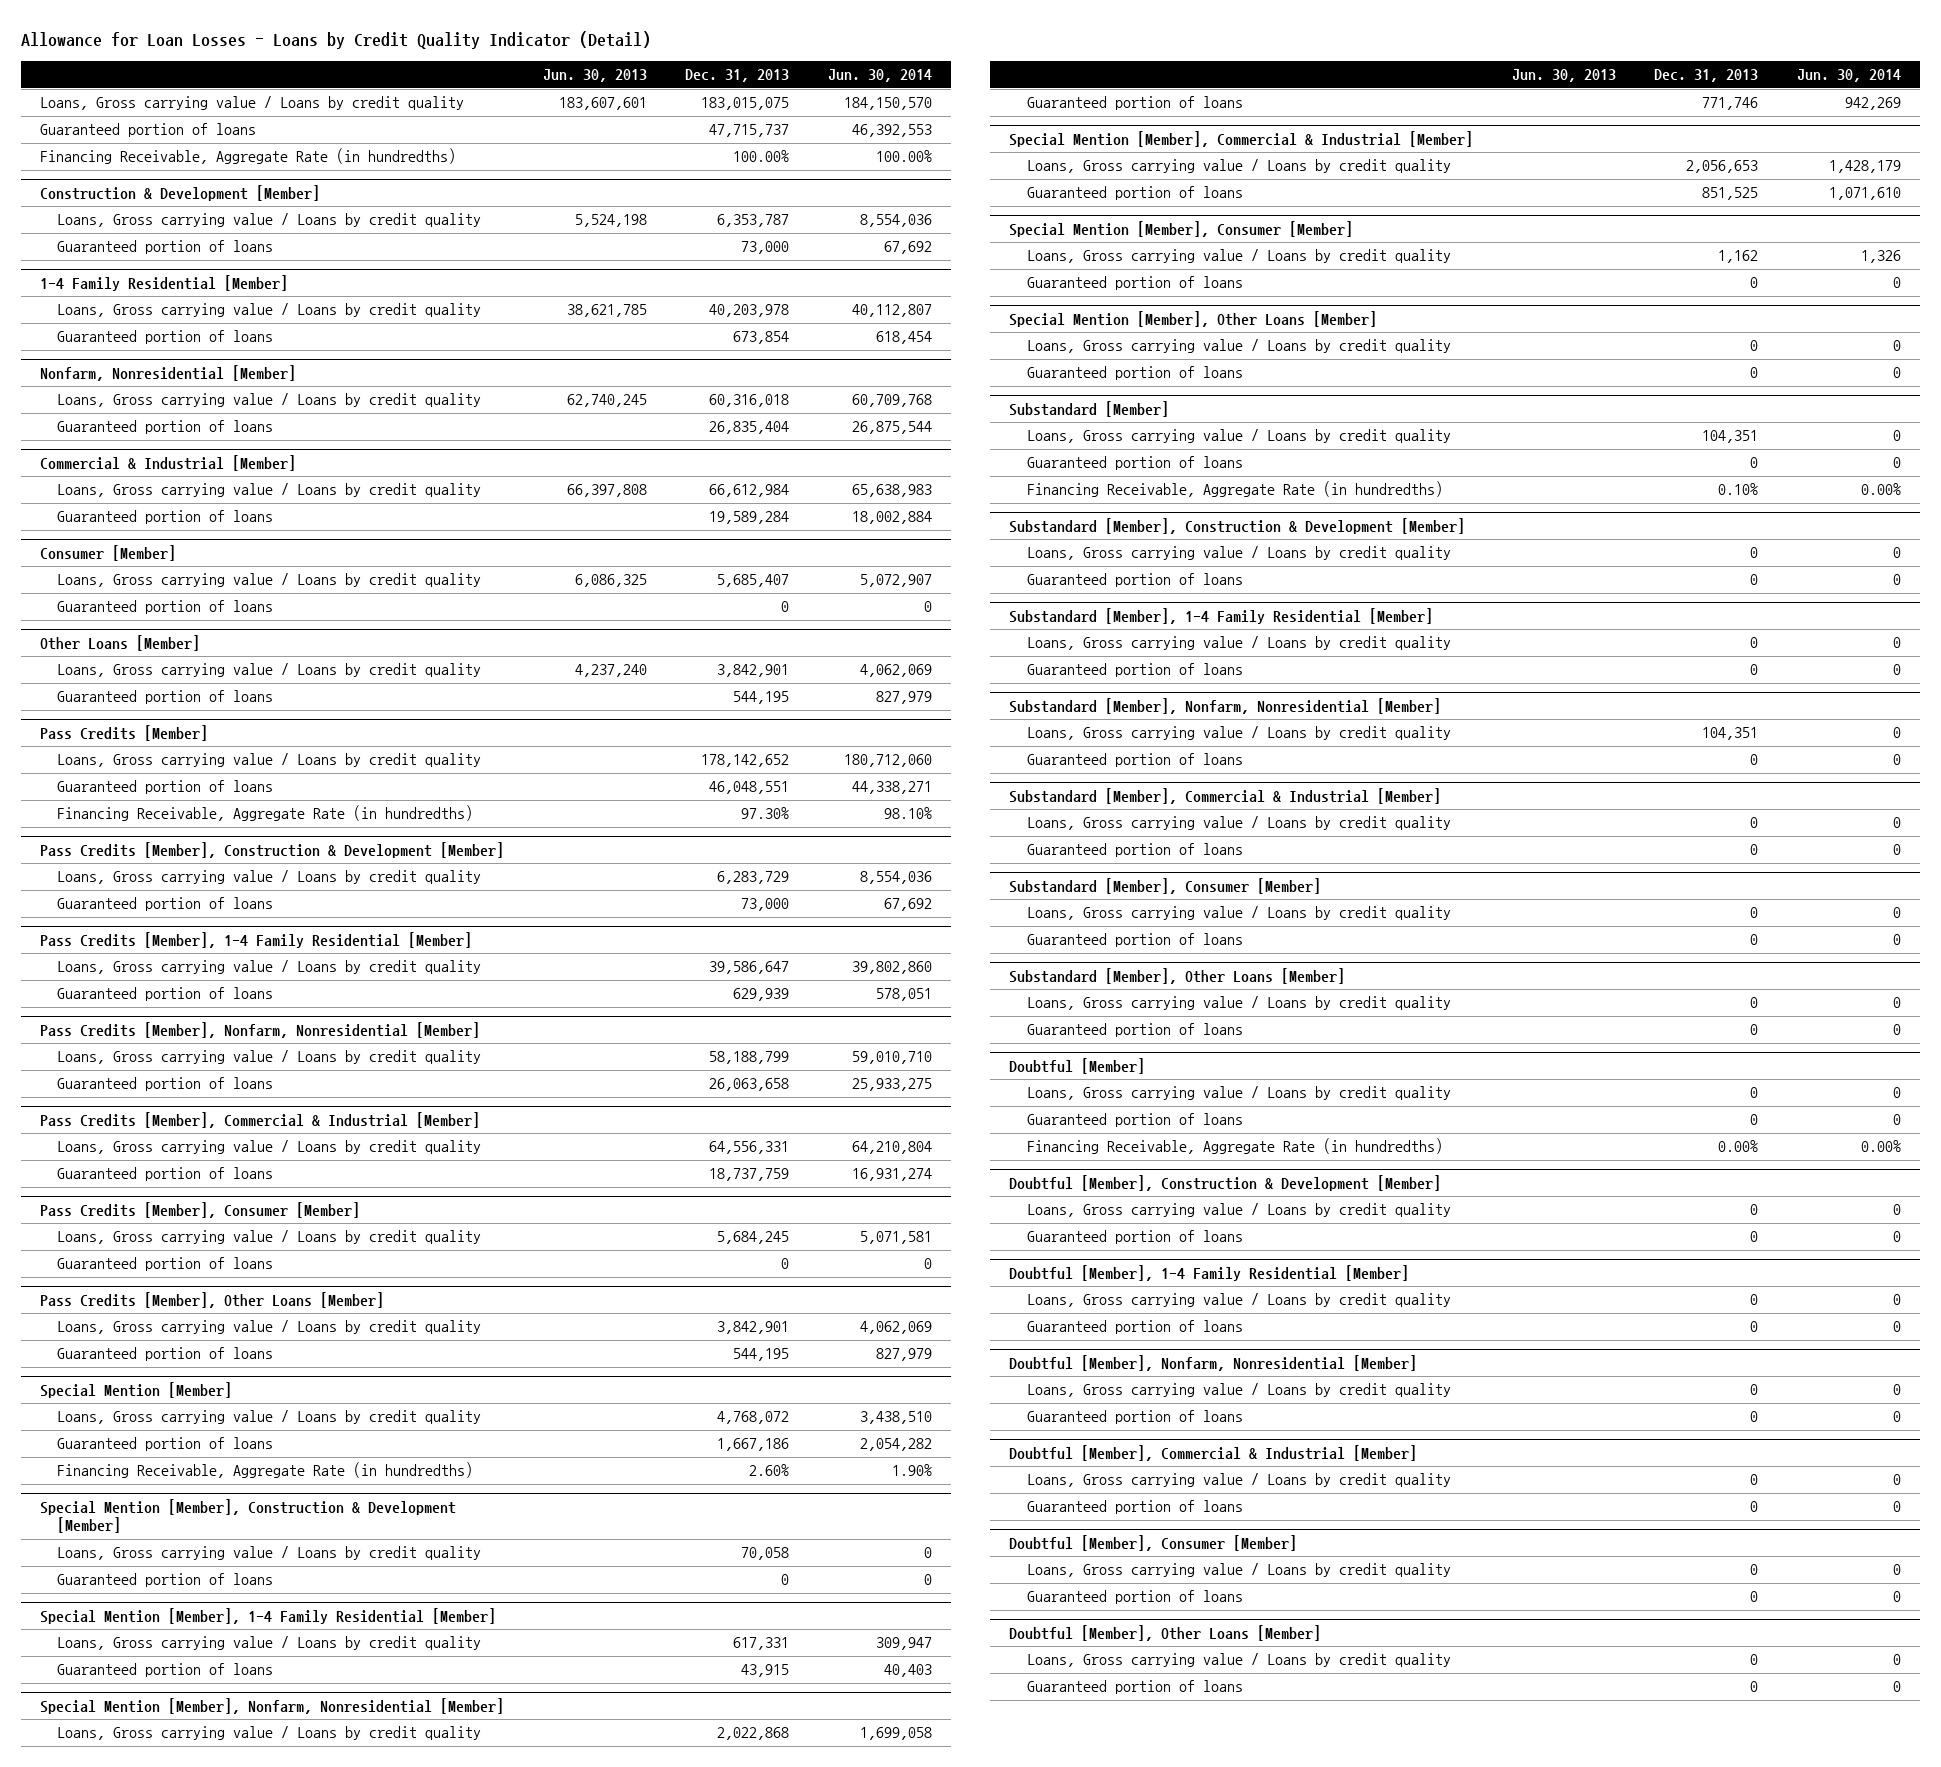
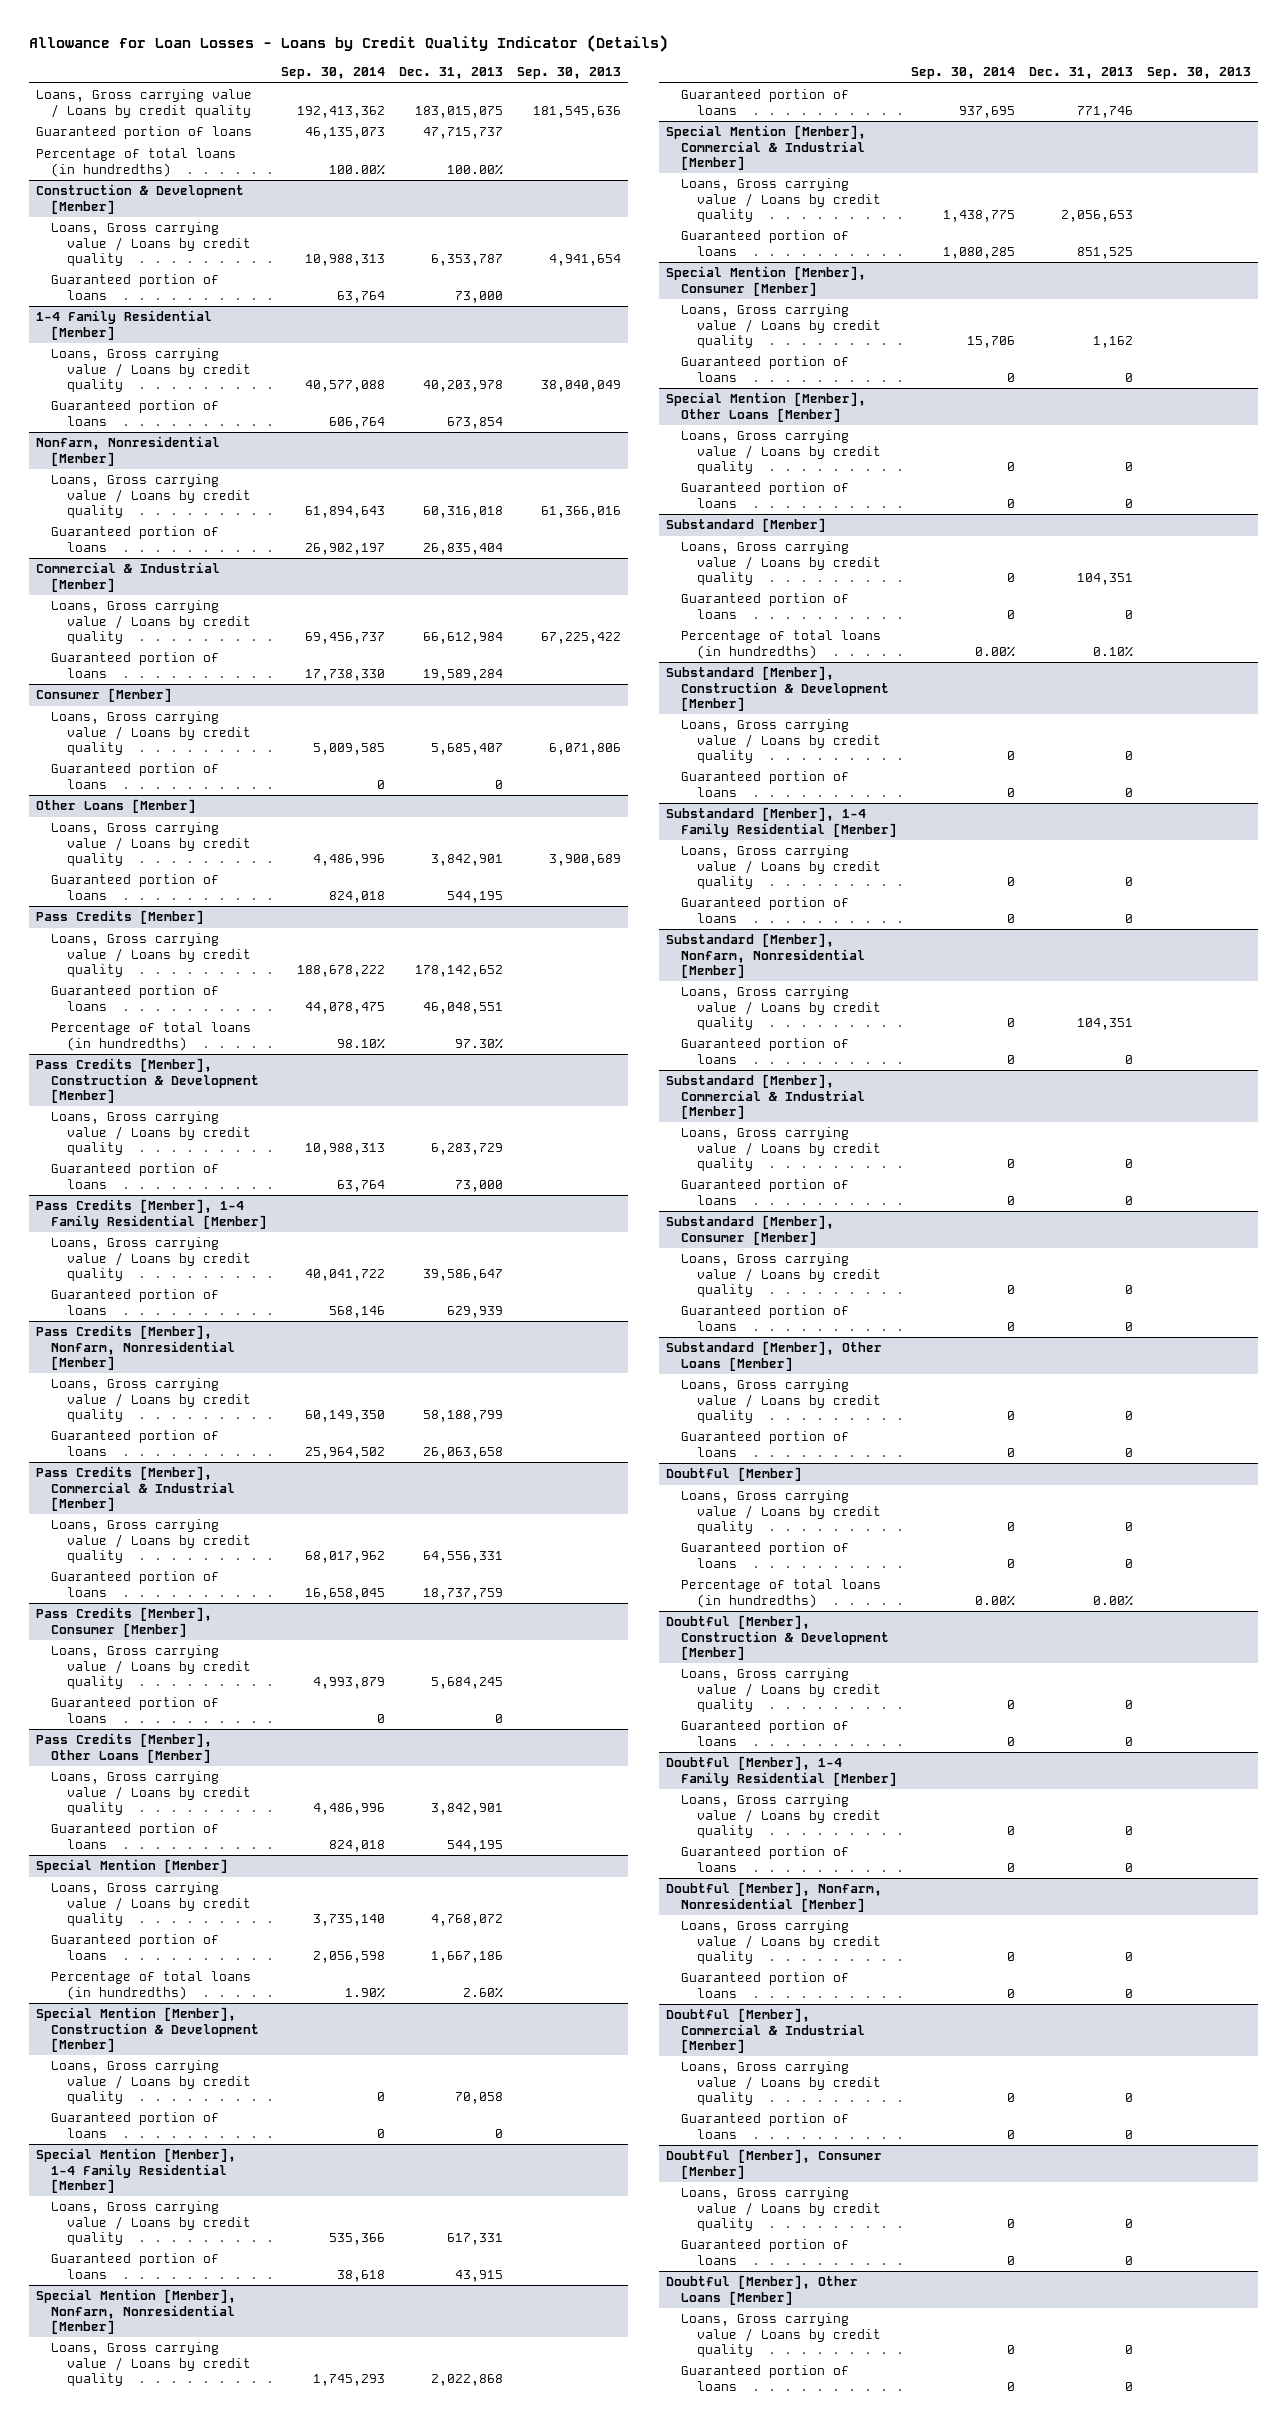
- Allowance for Loan Losses - Loans by Credit Quality Indicator (Detail)
+ Allowance for Loan Losses - Loans by Credit Quality Indicator (Details)
- | Jun. 30, 2013 | Dec. 31, 2013 | Jun. 30, 2014
+ | Sep. 30, 2014 | Dec. 31, 2013 | Sep. 30, 2013
- Financing Receivable, Aggregate Rate (in hundredths) | | 100.00% | 100.00%
+ Percentage of total loans (in hundredths) | 100.00% | 100.00% |
@ Pass Credits [Member]
- Financing Receivable, Aggregate Rate (in hundredths) | | 97.30% | 98.10%
+ Percentage of total loans (in hundredths) | 98.10% | 97.30% |
@ Special Mention [Member]
- Financing Receivable, Aggregate Rate (in hundredths) | | 2.60% | 1.90%
+ Percentage of total loans (in hundredths) | 1.90% | 2.60% |
@ Substandard [Member]
- Financing Receivable, Aggregate Rate (in hundredths) | | 0.10% | 0.00%
+ Percentage of total loans (in hundredths) | 0.00% | 0.10% |
@ Doubtful [Member]
- Financing Receivable, Aggregate Rate (in hundredths) | | 0.00% | 0.00%
+ Percentage of total loans (in hundredths) | 0.00% | 0.00% |

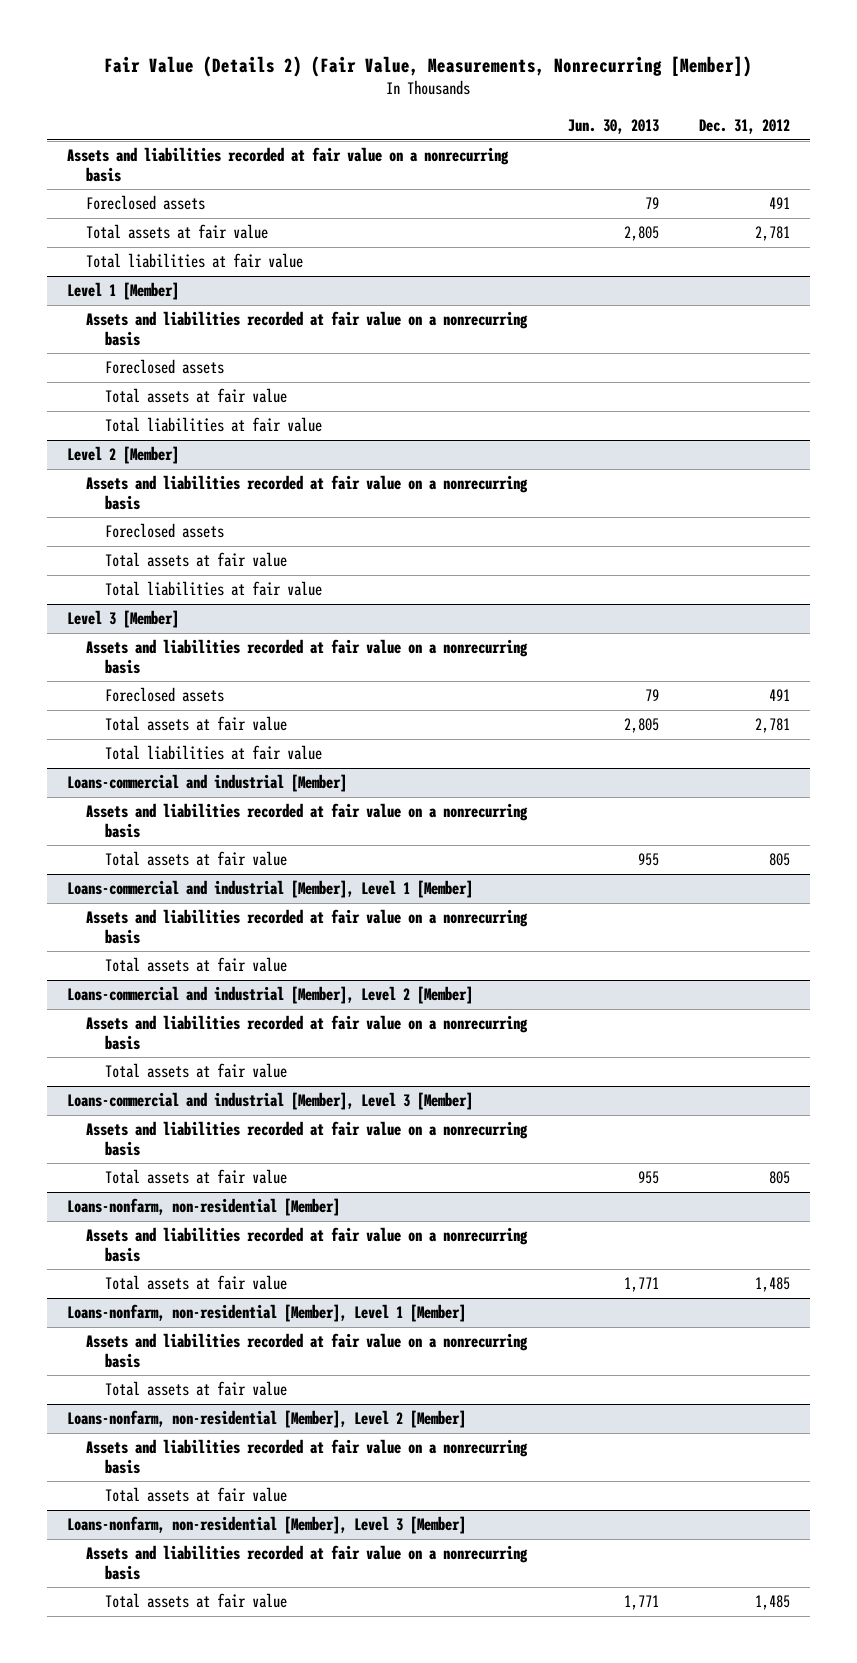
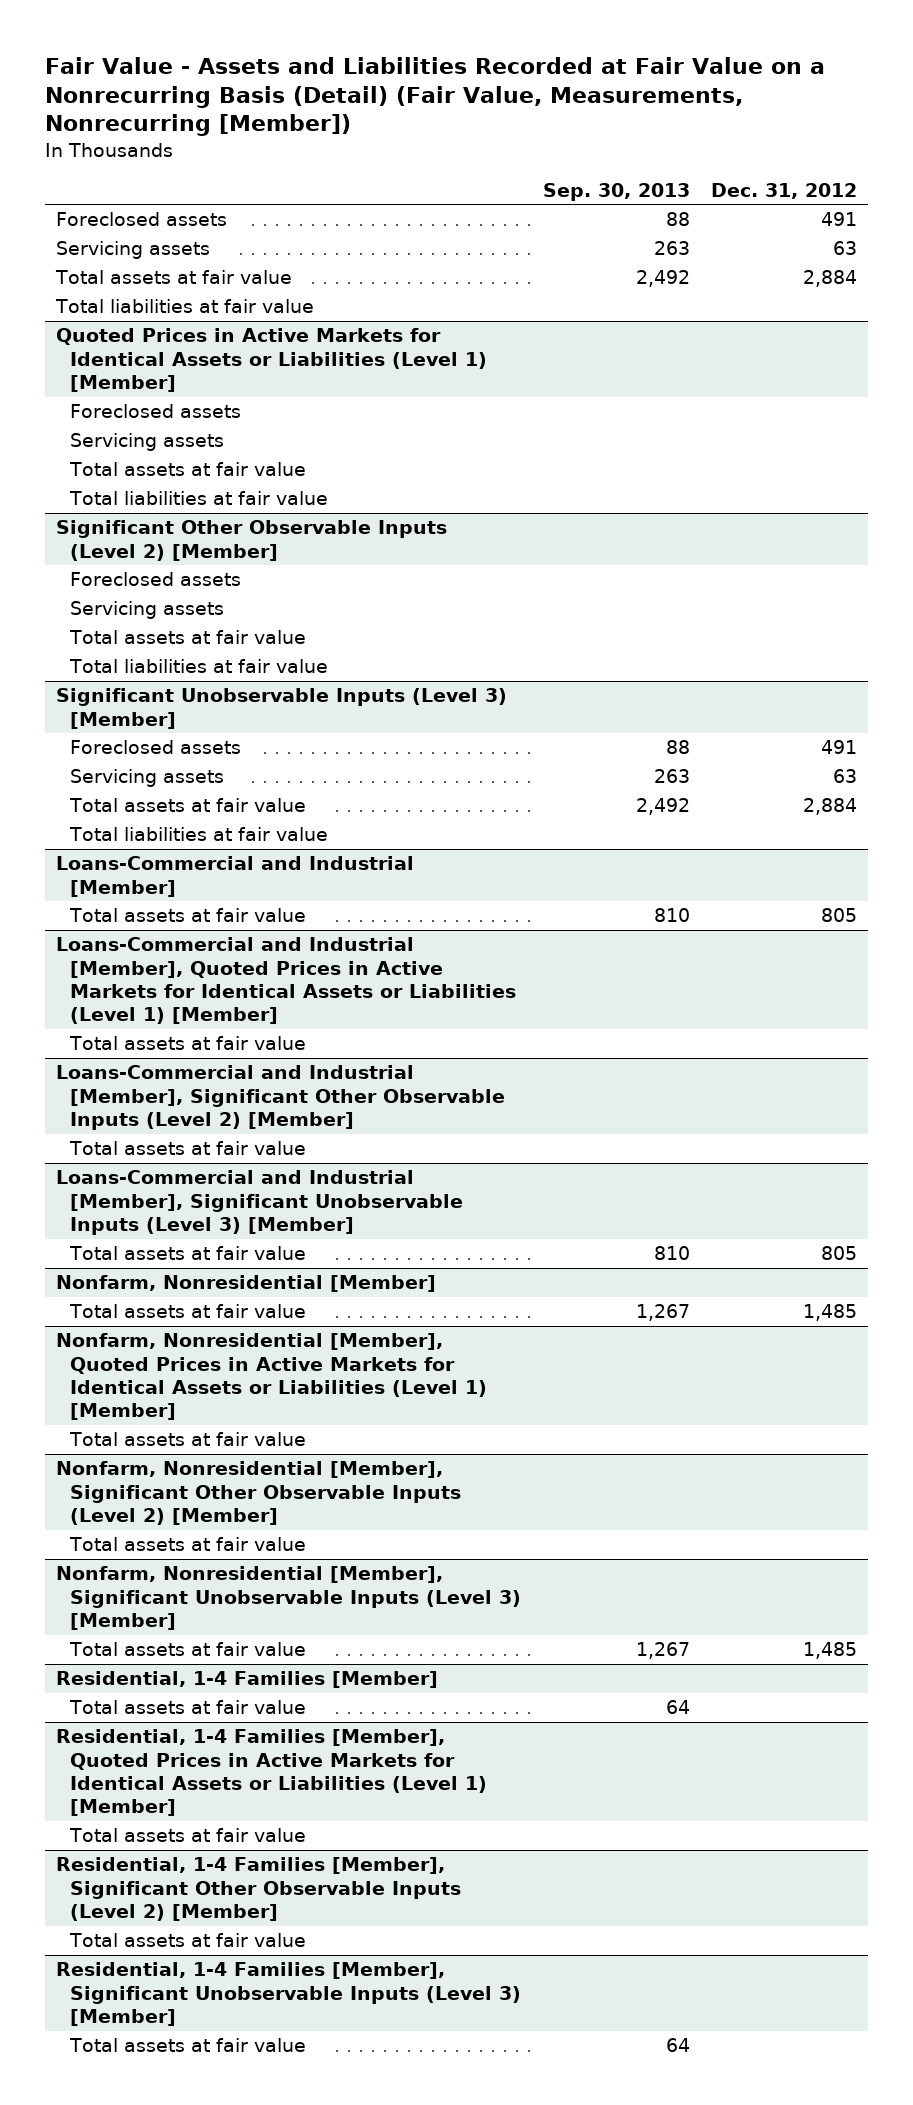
- Fair Value (Details 2) (Fair Value, Measurements, Nonrecurring [Member])
+ Fair Value - Assets and Liabilities Recorded at Fair Value on a Nonrecurring Basis (Detail) (Fair Value, Measurements, Nonrecurring [Member])
- | Jun. 30, 2013 | Dec. 31, 2012
+ | Sep. 30, 2013 | Dec. 31, 2012
- Assets and liabilities recorded at fair value on a nonrecurring basis
- Total assets at fair value | 2,805 | 2,781
+ Servicing assets | 263 | 63
+ Total assets at fair value | 2,492 | 2,884
- Level 1 [Member]
- Assets and liabilities recorded at fair value on a nonrecurring basis
+ Quoted Prices in Active Markets for Identical Assets or Liabilities (Level 1) [Member]
+ Servicing assets
- Level 2 [Member]
- Assets and liabilities recorded at fair value on a nonrecurring basis
+ Significant Other Observable Inputs (Level 2) [Member]
+ Servicing assets
- Level 3 [Member]
- Assets and liabilities recorded at fair value on a nonrecurring basis
+ Significant Unobservable Inputs (Level 3) [Member]
- Total assets at fair value | 2,805 | 2,781
+ Servicing assets | 263 | 63
+ Total assets at fair value | 2,492 | 2,884
- Loans-commercial and industrial [Member]
- Assets and liabilities recorded at fair value on a nonrecurring basis
+ Loans-Commercial and Industrial [Member]
- Loans-commercial and industrial [Member], Level 1 [Member]
- Assets and liabilities recorded at fair value on a nonrecurring basis
+ Loans-Commercial and Industrial [Member], Quoted Prices in Active Markets for Identical Assets or Liabilities (Level 1) [Member]
- Loans-commercial and industrial [Member], Level 2 [Member]
- Assets and liabilities recorded at fair value on a nonrecurring basis
+ Loans-Commercial and Industrial [Member], Significant Other Observable Inputs (Level 2) [Member]
- Loans-commercial and industrial [Member], Level 3 [Member]
- Assets and liabilities recorded at fair value on a nonrecurring basis
+ Loans-Commercial and Industrial [Member], Significant Unobservable Inputs (Level 3) [Member]
- Loans-nonfarm, non-residential [Member]
- Assets and liabilities recorded at fair value on a nonrecurring basis
+ Nonfarm, Nonresidential [Member]
- Loans-nonfarm, non-residential [Member], Level 1 [Member]
- Assets and liabilities recorded at fair value on a nonrecurring basis
+ Nonfarm, Nonresidential [Member], Quoted Prices in Active Markets for Identical Assets or Liabilities (Level 1) [Member]
- Loans-nonfarm, non-residential [Member], Level 2 [Member]
- Assets and liabilities recorded at fair value on a nonrecurring basis
+ Nonfarm, Nonresidential [Member], Significant Other Observable Inputs (Level 2) [Member]
- Loans-nonfarm, non-residential [Member], Level 3 [Member]
- Assets and liabilities recorded at fair value on a nonrecurring basis
+ Nonfarm, Nonresidential [Member], Significant Unobservable Inputs (Level 3) [Member]
+ Residential, 1-4 Families [Member]
+ Total assets at fair value | 64 |
+ Residential, 1-4 Families [Member], Quoted Prices in Active Markets for Identical Assets or Liabilities (Level 1) [Member]
+ Total assets at fair value
+ Residential, 1-4 Families [Member], Significant Other Observable Inputs (Level 2) [Member]
+ Total assets at fair value
+ Residential, 1-4 Families [Member], Significant Unobservable Inputs (Level 3) [Member]
+ Total assets at fair value | 64 |

